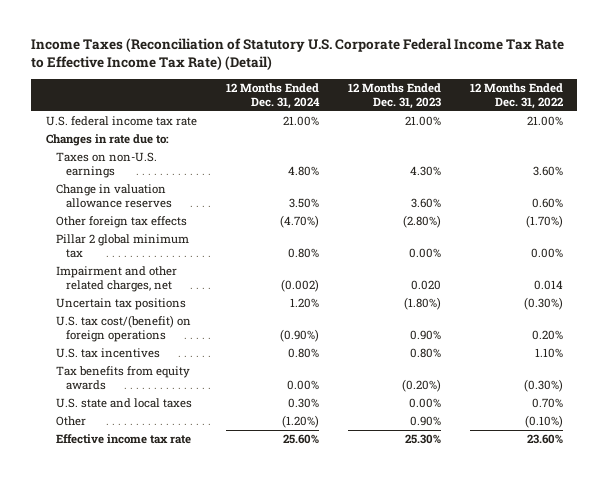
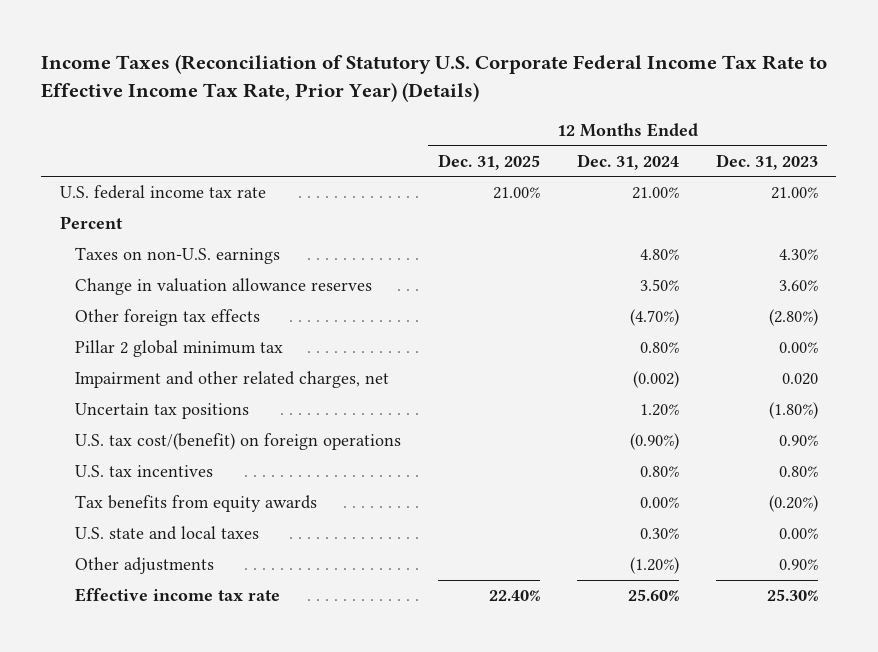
- Income Taxes (Reconciliation of Statutory U.S. Corporate Federal Income Tax Rate to Effective Income Tax Rate) (Detail)
+ Income Taxes (Reconciliation of Statutory U.S. Corporate Federal Income Tax Rate to Effective Income Tax Rate, Prior Year) (Details)
- | 12 Months Ended Dec. 31, 2024 | 12 Months Ended Dec. 31, 2023 | 12 Months Ended Dec. 31, 2022
+ | 12 Months Ended Dec. 31, 2025 | 12 Months Ended Dec. 31, 2024 | 12 Months Ended Dec. 31, 2023
- Changes in rate due to:
+ Percent
- Other | (1.20%) | 0.90% | (0.10%)
+ Other adjustments | | (1.20%) | 0.90%

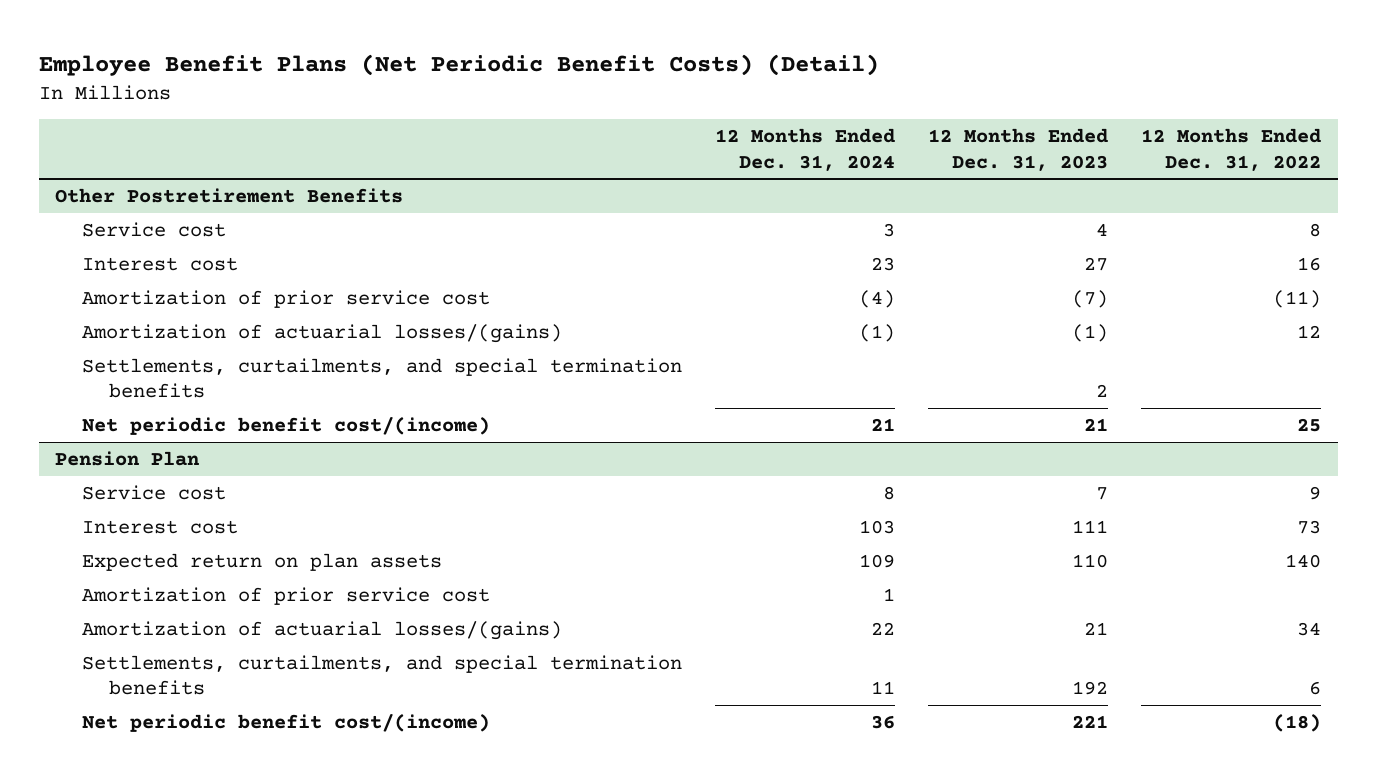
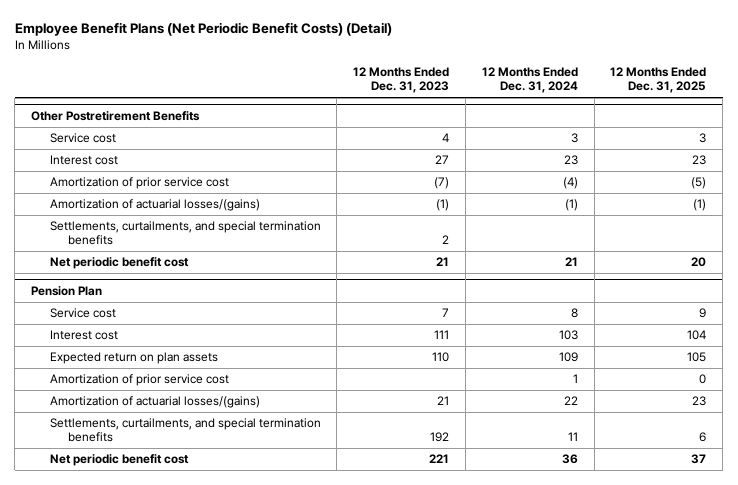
- | 12 Months Ended Dec. 31, 2024 | 12 Months Ended Dec. 31, 2023 | 12 Months Ended Dec. 31, 2022
+ | 12 Months Ended Dec. 31, 2023 | 12 Months Ended Dec. 31, 2024 | 12 Months Ended Dec. 31, 2025
@ Other Postretirement Benefits
- Net periodic benefit cost/(income) | 21 | 21 | 25
+ Net periodic benefit cost | 21 | 21 | 20
@ Pension Plan
- Net periodic benefit cost/(income) | 36 | 221 | (18)
+ Net periodic benefit cost | 221 | 36 | 37

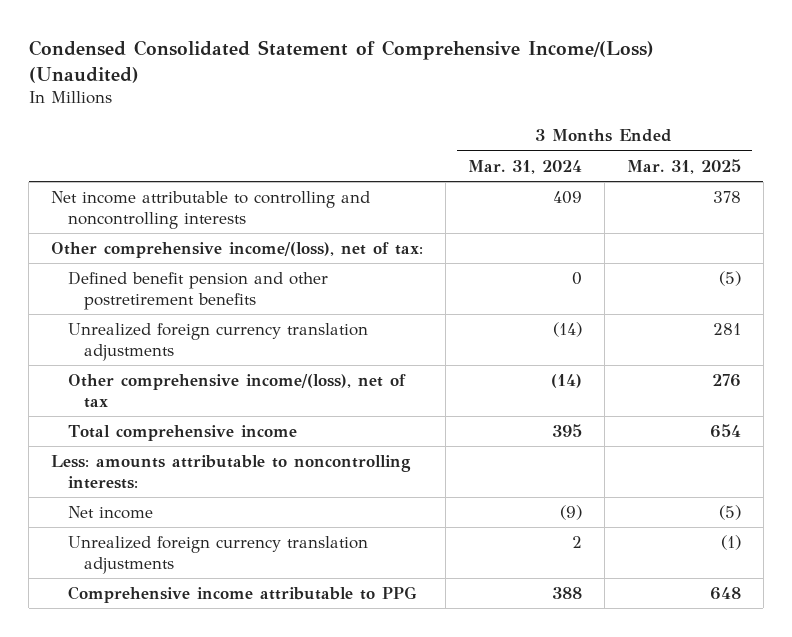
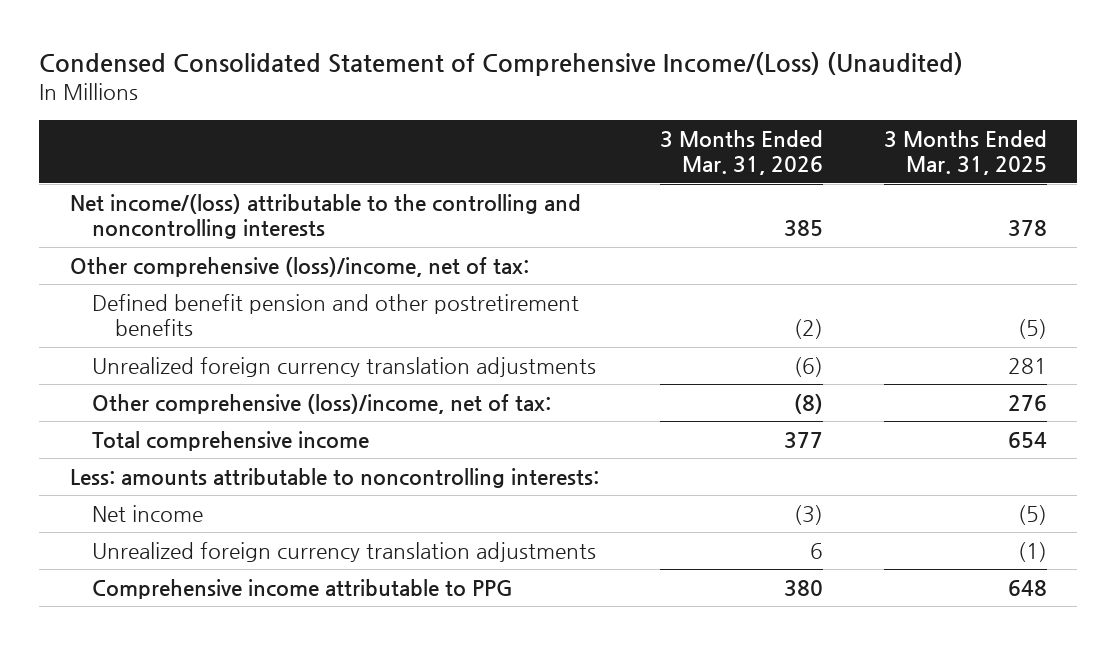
- | 3 Months Ended Mar. 31, 2024 | 3 Months Ended Mar. 31, 2025
+ | 3 Months Ended Mar. 31, 2026 | 3 Months Ended Mar. 31, 2025
- Net income attributable to controlling and noncontrolling interests | 409 | 378
- Other comprehensive income/(loss), net of tax:
+ Net income/(loss) attributable to the controlling and noncontrolling interests | 385 | 378
+ Other comprehensive (loss)/income, net of tax:
- Other comprehensive income/(loss), net of tax | (14) | 276
+ Other comprehensive (loss)/income, net of tax: | (8) | 276

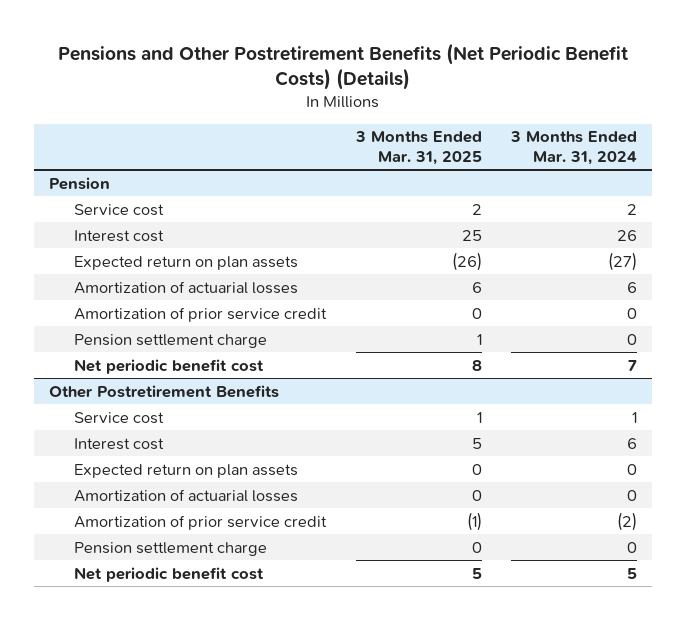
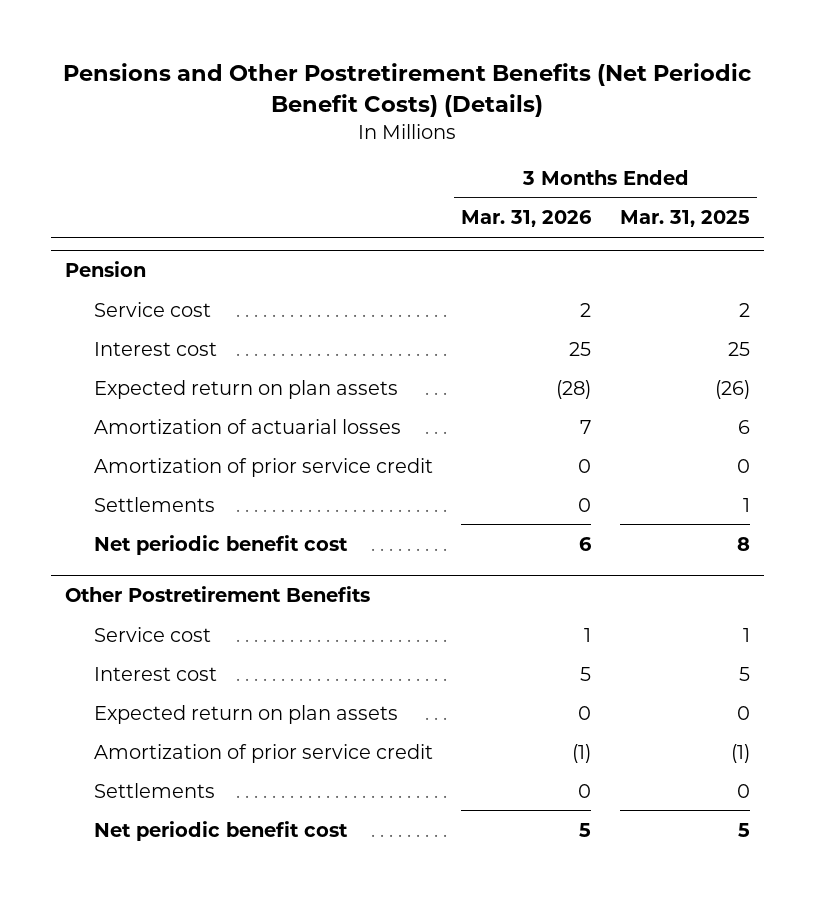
- | 3 Months Ended Mar. 31, 2025 | 3 Months Ended Mar. 31, 2024
+ | 3 Months Ended Mar. 31, 2026 | 3 Months Ended Mar. 31, 2025
@ Pension
- Pension settlement charge | 1 | 0
+ Settlements | 0 | 1
@ Other Postretirement Benefits
- Amortization of actuarial losses | 0 | 0
- Pension settlement charge | 0 | 0
+ Settlements | 0 | 0

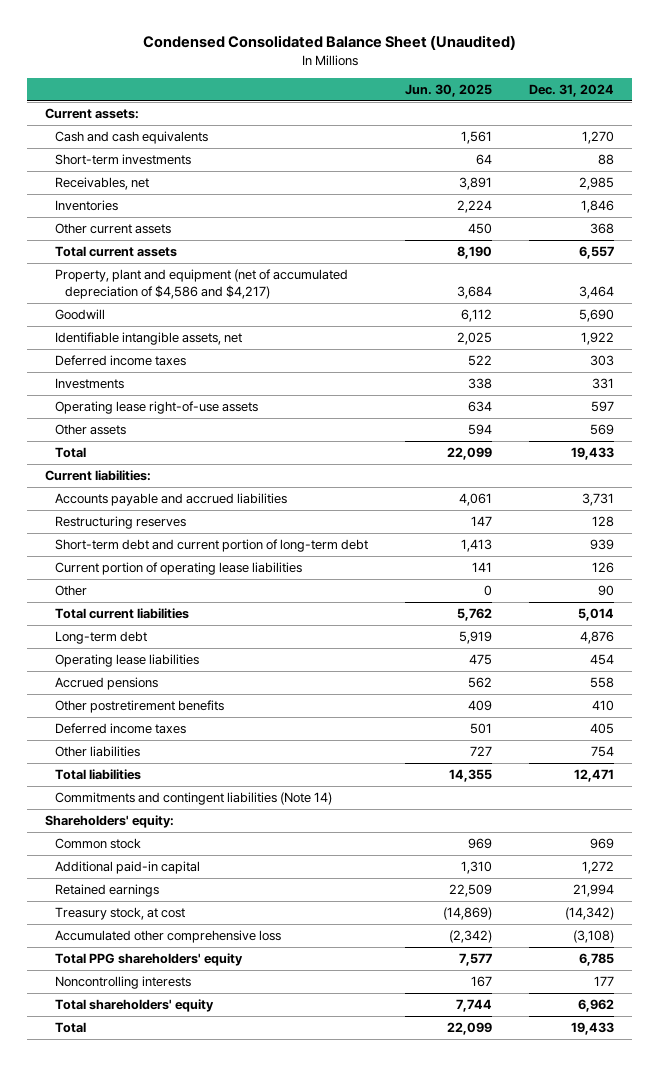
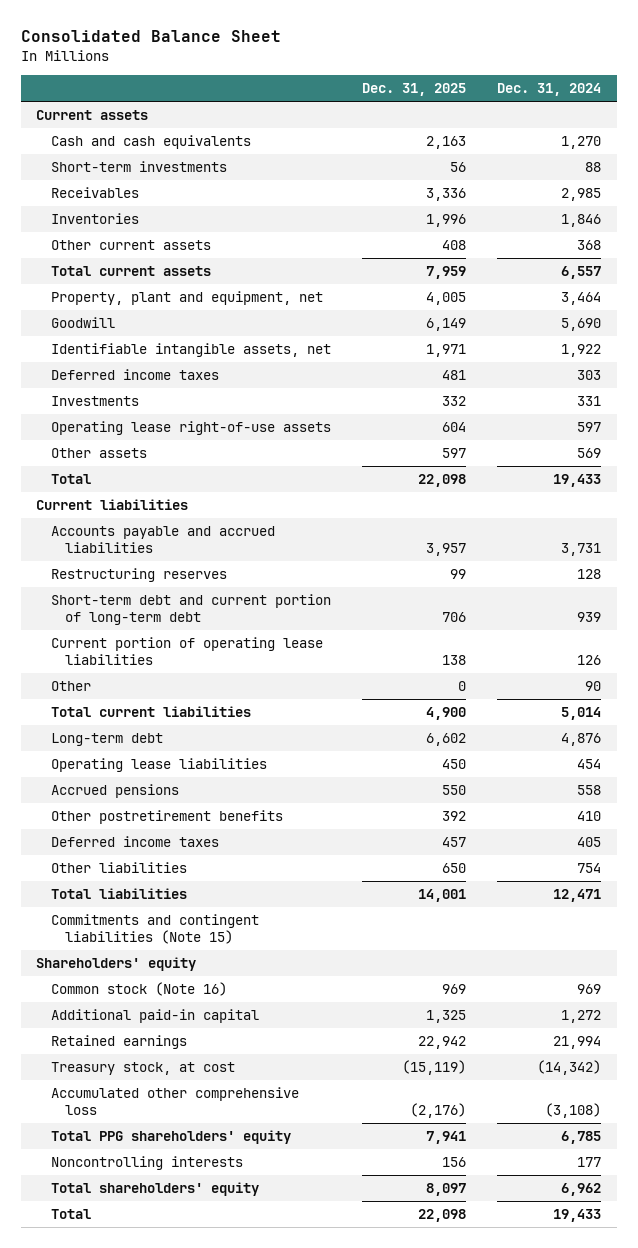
- Condensed Consolidated Balance Sheet (Unaudited)
+ Consolidated Balance Sheet
- | Jun. 30, 2025 | Dec. 31, 2024
+ | Dec. 31, 2025 | Dec. 31, 2024
- Current assets:
+ Current assets
- Receivables, net | 3,891 | 2,985
+ Receivables | 3,336 | 2,985
- Property, plant and equipment (net of accumulated depreciation of $4,586 and $4,217) | 3,684 | 3,464
+ Property, plant and equipment, net | 4,005 | 3,464
- Current liabilities:
+ Current liabilities
- Commitments and contingent liabilities (Note 14)
- Shareholders' equity:
- Common stock | 969 | 969
+ Commitments and contingent liabilities (Note 15)
+ Shareholders' equity
+ Common stock (Note 16) | 969 | 969

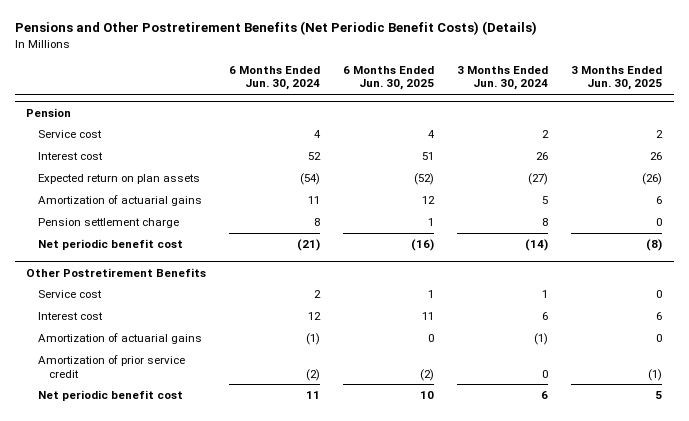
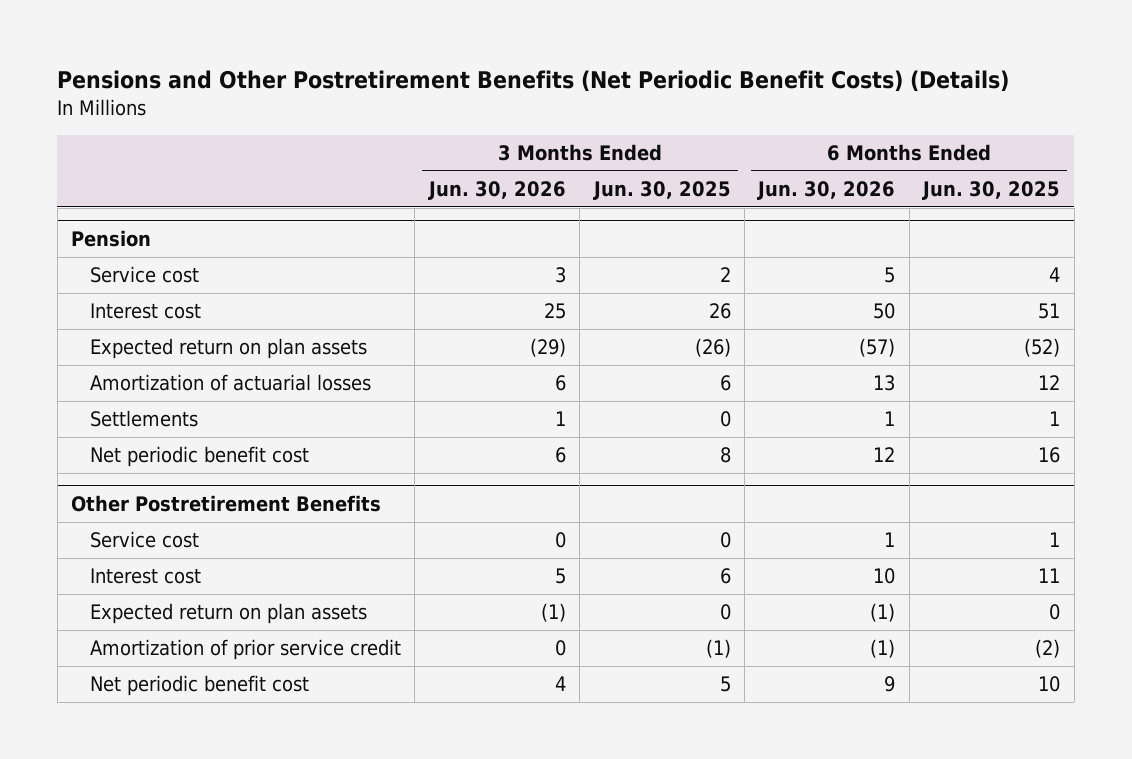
- | 6 Months Ended Jun. 30, 2024 | 6 Months Ended Jun. 30, 2025 | 3 Months Ended Jun. 30, 2024 | 3 Months Ended Jun. 30, 2025
+ | 3 Months Ended Jun. 30, 2026 | 3 Months Ended Jun. 30, 2025 | 6 Months Ended Jun. 30, 2026 | 6 Months Ended Jun. 30, 2025
@ Pension
- Amortization of actuarial gains | 11 | 12 | 5 | 6
- Pension settlement charge | 8 | 1 | 8 | 0
- Net periodic benefit cost | (21) | (16) | (14) | (8)
+ Amortization of actuarial losses | 6 | 6 | 13 | 12
+ Settlements | 1 | 0 | 1 | 1
+ Net periodic benefit cost | 6 | 8 | 12 | 16
@ Other Postretirement Benefits
- Amortization of actuarial gains | (1) | 0 | (1) | 0
+ Expected return on plan assets | (1) | 0 | (1) | 0

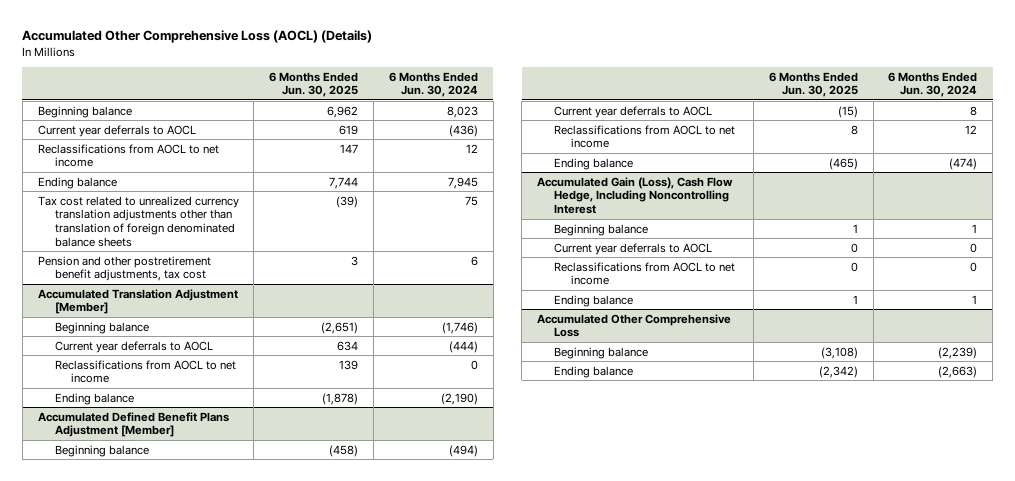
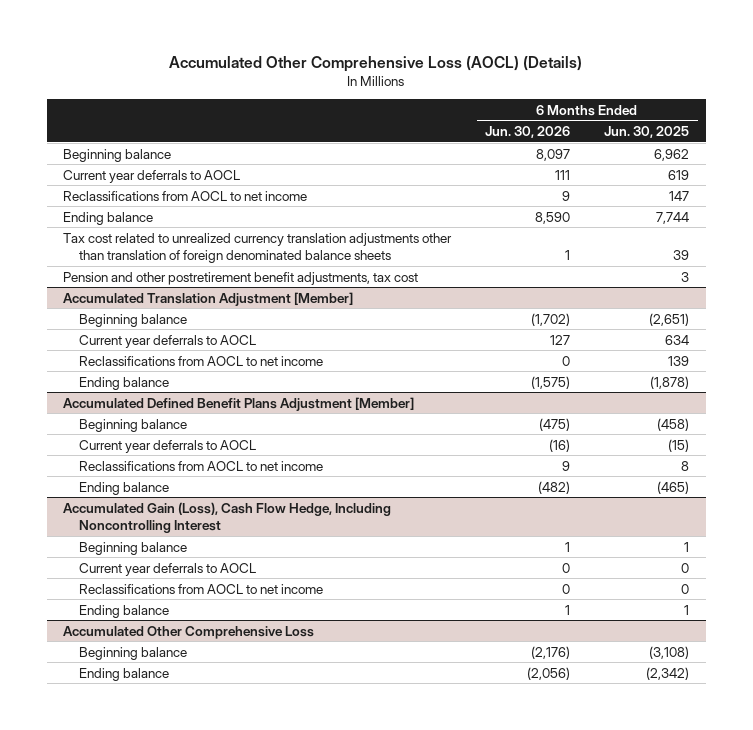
- | 6 Months Ended Jun. 30, 2025 | 6 Months Ended Jun. 30, 2024
+ | 6 Months Ended Jun. 30, 2026 | 6 Months Ended Jun. 30, 2025
- Tax cost related to unrealized currency translation adjustments other than translation of foreign denominated balance sheets | (39) | 75
+ Tax cost related to unrealized currency translation adjustments other than translation of foreign denominated balance sheets | 1 | 39

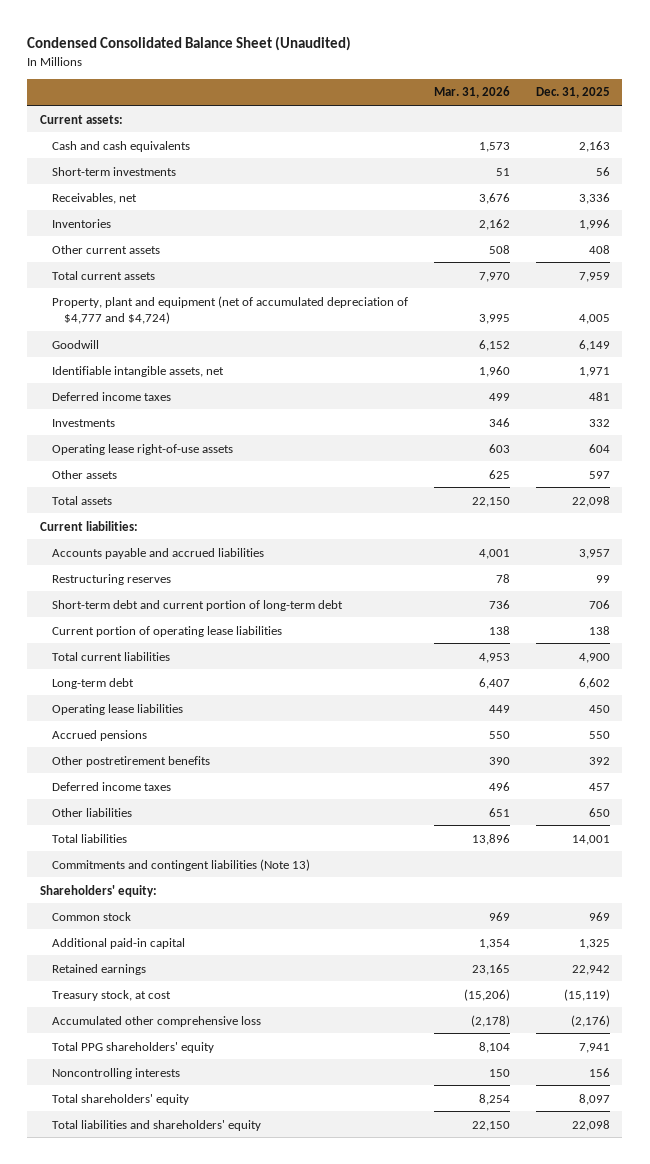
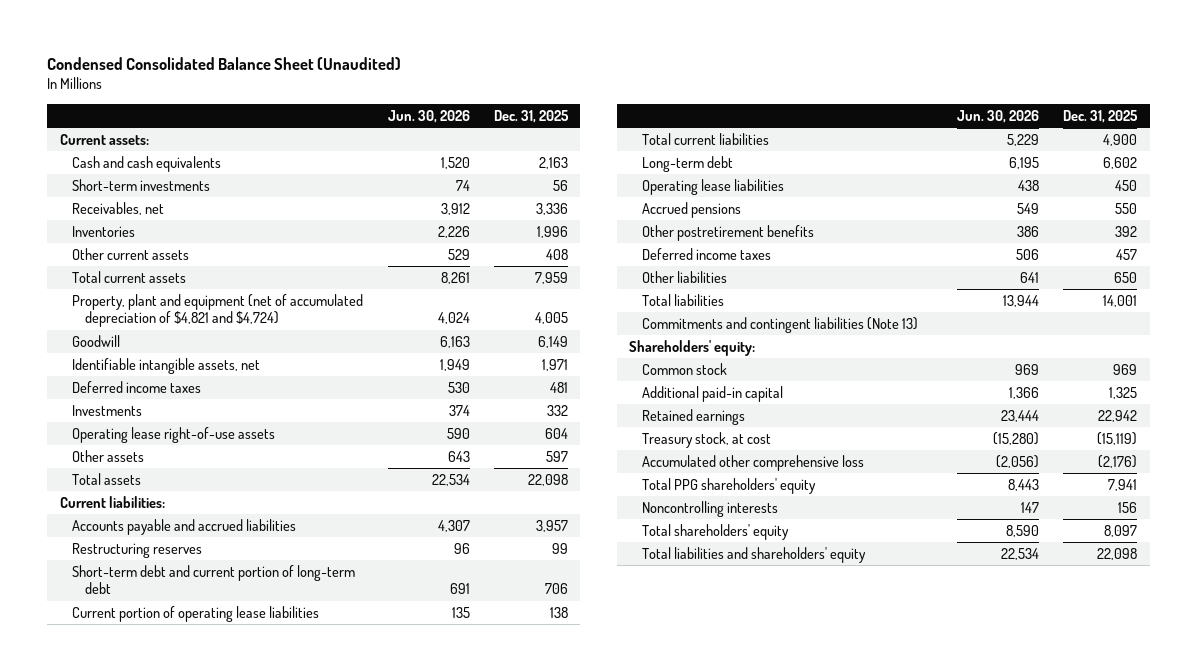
- | Mar. 31, 2026 | Dec. 31, 2025
+ | Jun. 30, 2026 | Dec. 31, 2025
- Property, plant and equipment (net of accumulated depreciation of $4,777 and $4,724) | 3,995 | 4,005
+ Property, plant and equipment (net of accumulated depreciation of $4,821 and $4,724) | 4,024 | 4,005

